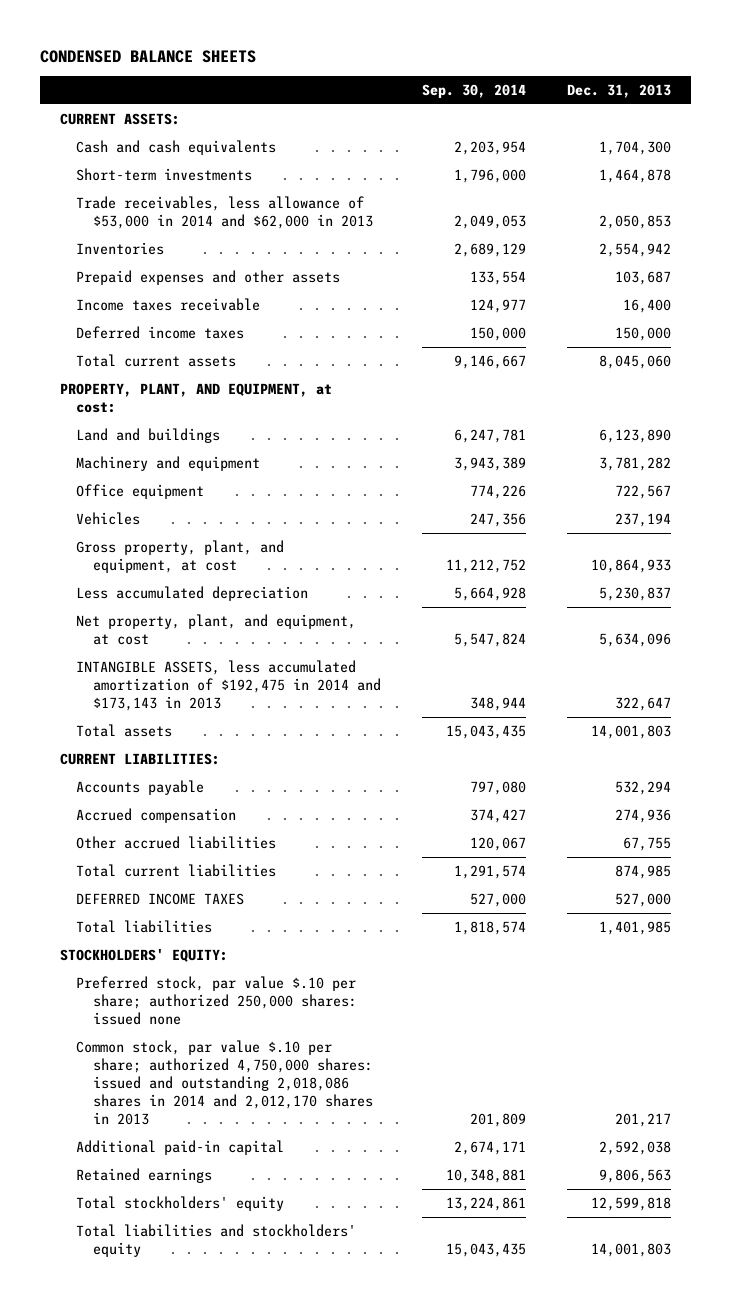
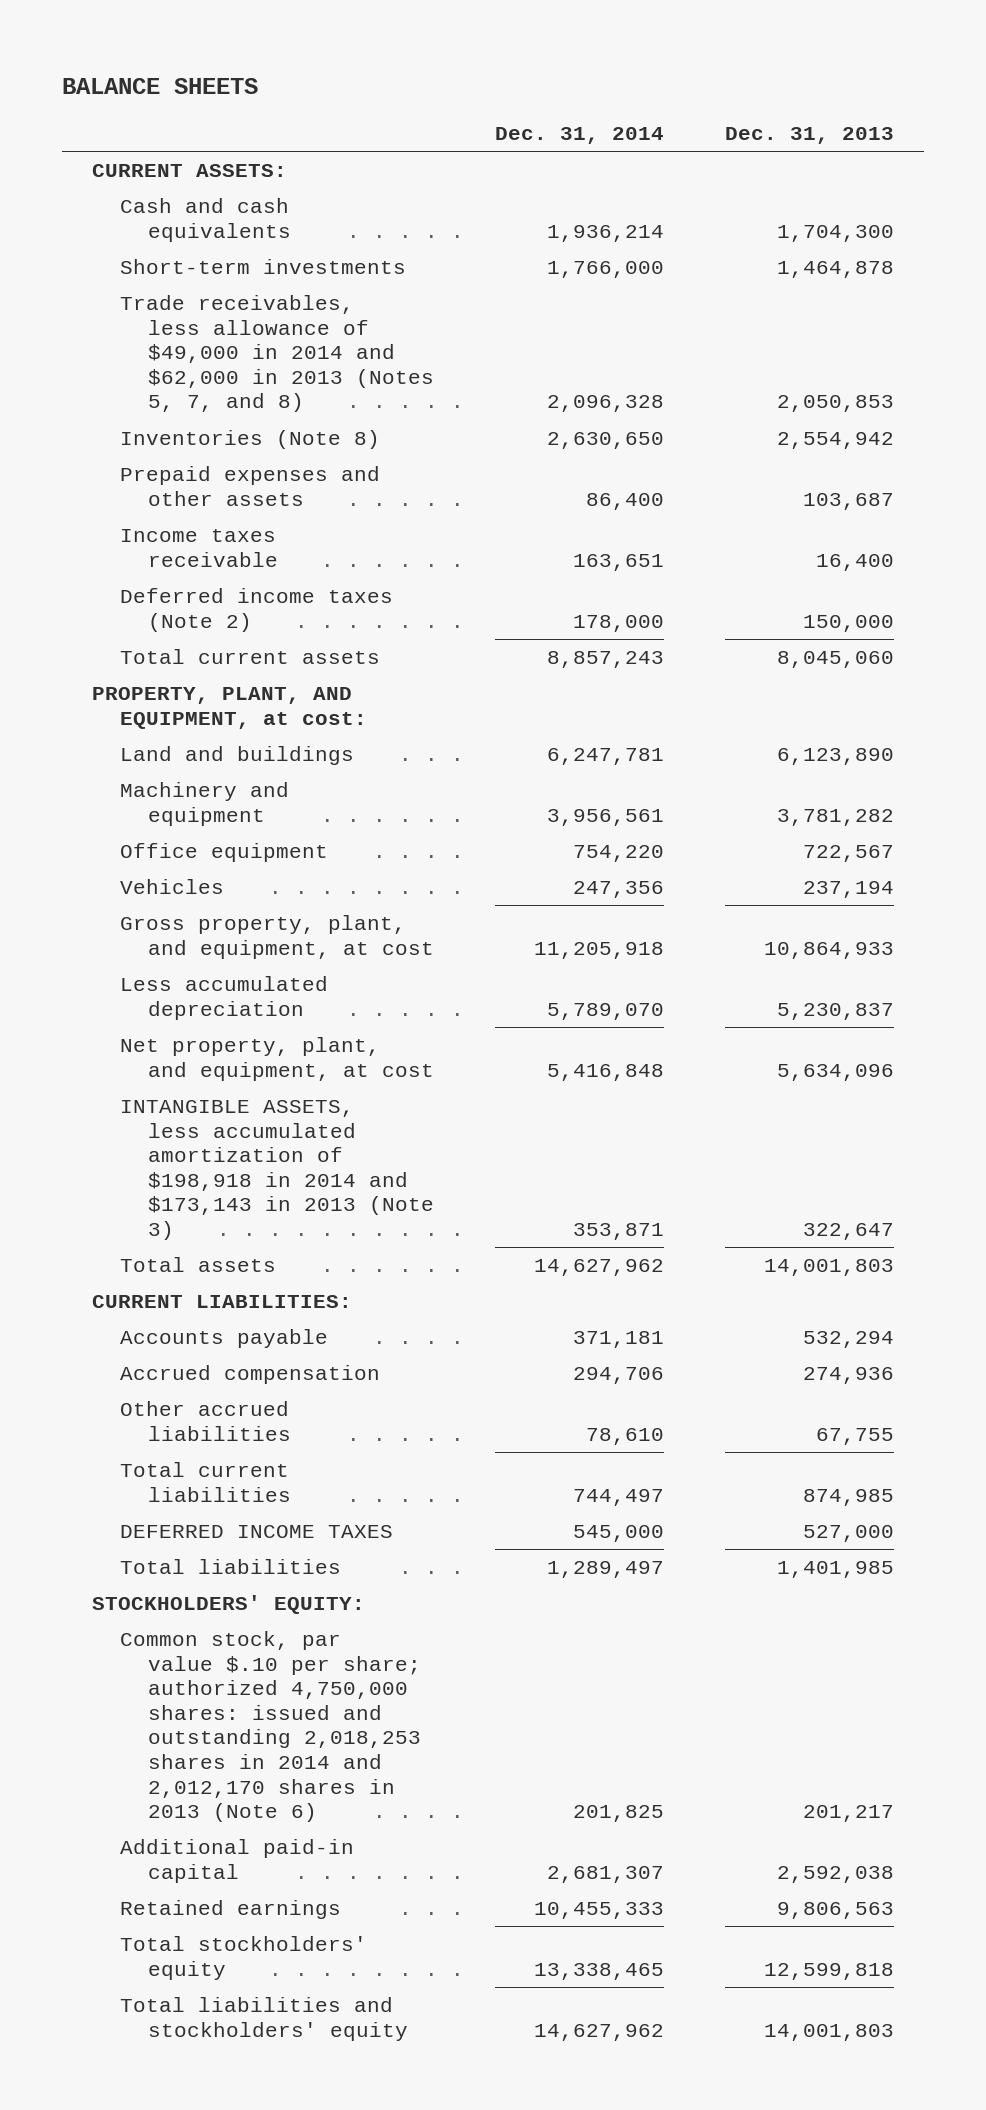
- CONDENSED BALANCE SHEETS
+ BALANCE SHEETS
- | Sep. 30, 2014 | Dec. 31, 2013
+ | Dec. 31, 2014 | Dec. 31, 2013
- Trade receivables, less allowance of $53,000 in 2014 and $62,000 in 2013 | 2,049,053 | 2,050,853
- Inventories | 2,689,129 | 2,554,942
+ Trade receivables, less allowance of $49,000 in 2014 and $62,000 in 2013 (Notes 5, 7, and 8) | 2,096,328 | 2,050,853
+ Inventories (Note 8) | 2,630,650 | 2,554,942
- Deferred income taxes | 150,000 | 150,000
+ Deferred income taxes (Note 2) | 178,000 | 150,000
- INTANGIBLE ASSETS, less accumulated amortization of $192,475 in 2014 and $173,143 in 2013 | 348,944 | 322,647
+ INTANGIBLE ASSETS, less accumulated amortization of $198,918 in 2014 and $173,143 in 2013 (Note 3) | 353,871 | 322,647
- Preferred stock, par value $.10 per share; authorized 250,000 shares: issued none
- Common stock, par value $.10 per share; authorized 4,750,000 shares: issued and outstanding 2,018,086 shares in 2014 and 2,012,170 shares in 2013 | 201,809 | 201,217
+ Common stock, par value $.10 per share; authorized 4,750,000 shares: issued and outstanding 2,018,253 shares in 2014 and 2,012,170 shares in 2013 (Note 6) | 201,825 | 201,217

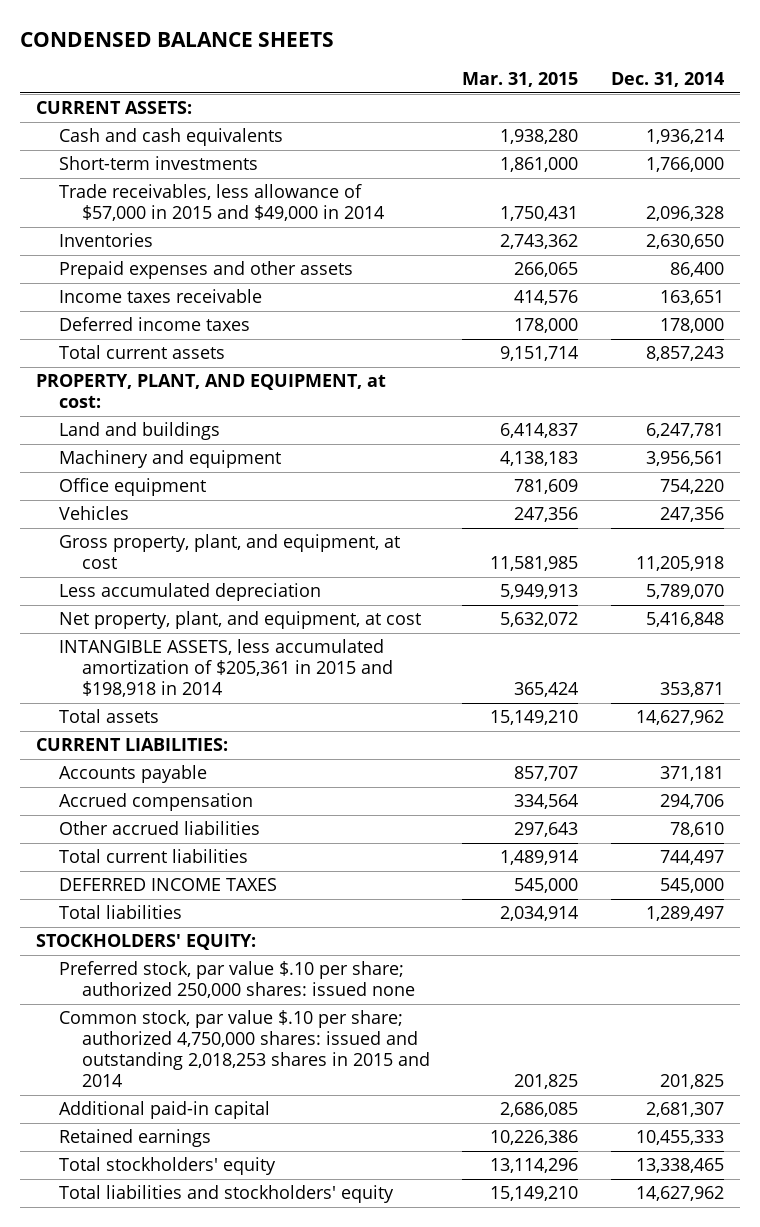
- BALANCE SHEETS
+ CONDENSED BALANCE SHEETS
- | Dec. 31, 2014 | Dec. 31, 2013
+ | Mar. 31, 2015 | Dec. 31, 2014
- Trade receivables, less allowance of $49,000 in 2014 and $62,000 in 2013 (Notes 5, 7, and 8) | 2,096,328 | 2,050,853
- Inventories (Note 8) | 2,630,650 | 2,554,942
+ Trade receivables, less allowance of $57,000 in 2015 and $49,000 in 2014 | 1,750,431 | 2,096,328
+ Inventories | 2,743,362 | 2,630,650
- Deferred income taxes (Note 2) | 178,000 | 150,000
+ Deferred income taxes | 178,000 | 178,000
- INTANGIBLE ASSETS, less accumulated amortization of $198,918 in 2014 and $173,143 in 2013 (Note 3) | 353,871 | 322,647
+ INTANGIBLE ASSETS, less accumulated amortization of $205,361 in 2015 and $198,918 in 2014 | 365,424 | 353,871
- Common stock, par value $.10 per share; authorized 4,750,000 shares: issued and outstanding 2,018,253 shares in 2014 and 2,012,170 shares in 2013 (Note 6) | 201,825 | 201,217
+ Preferred stock, par value $.10 per share; authorized 250,000 shares: issued none
+ Common stock, par value $.10 per share; authorized 4,750,000 shares: issued and outstanding 2,018,253 shares in 2015 and 2014 | 201,825 | 201,825

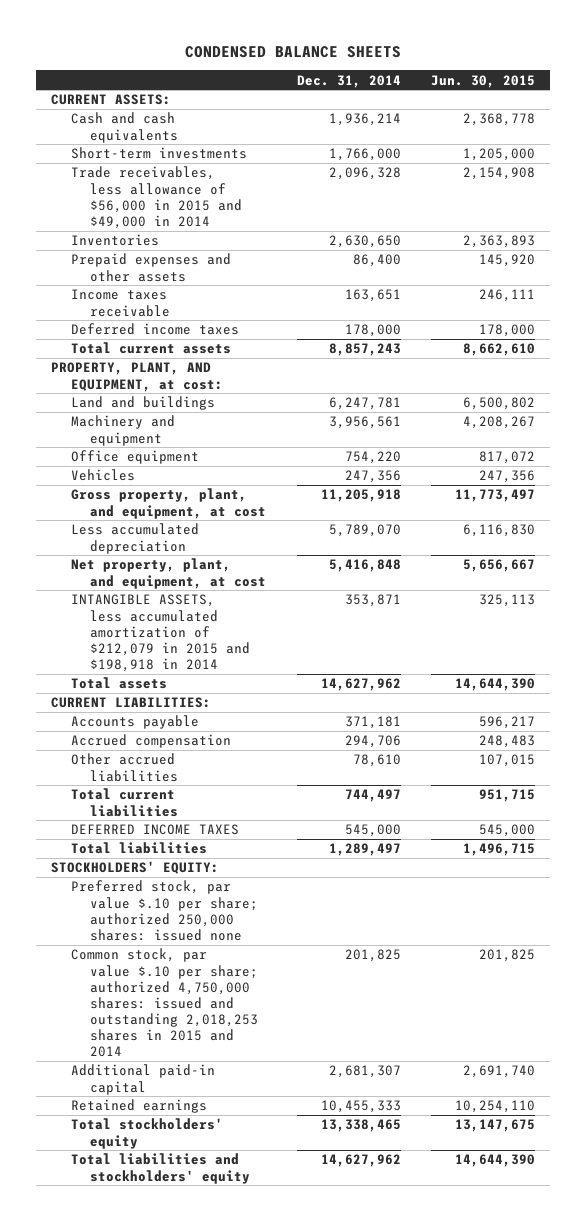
- | Mar. 31, 2015 | Dec. 31, 2014
+ | Dec. 31, 2014 | Jun. 30, 2015
- Trade receivables, less allowance of $57,000 in 2015 and $49,000 in 2014 | 1,750,431 | 2,096,328
+ Trade receivables, less allowance of $56,000 in 2015 and $49,000 in 2014 | 2,096,328 | 2,154,908
- INTANGIBLE ASSETS, less accumulated amortization of $205,361 in 2015 and $198,918 in 2014 | 365,424 | 353,871
+ INTANGIBLE ASSETS, less accumulated amortization of $212,079 in 2015 and $198,918 in 2014 | 353,871 | 325,113

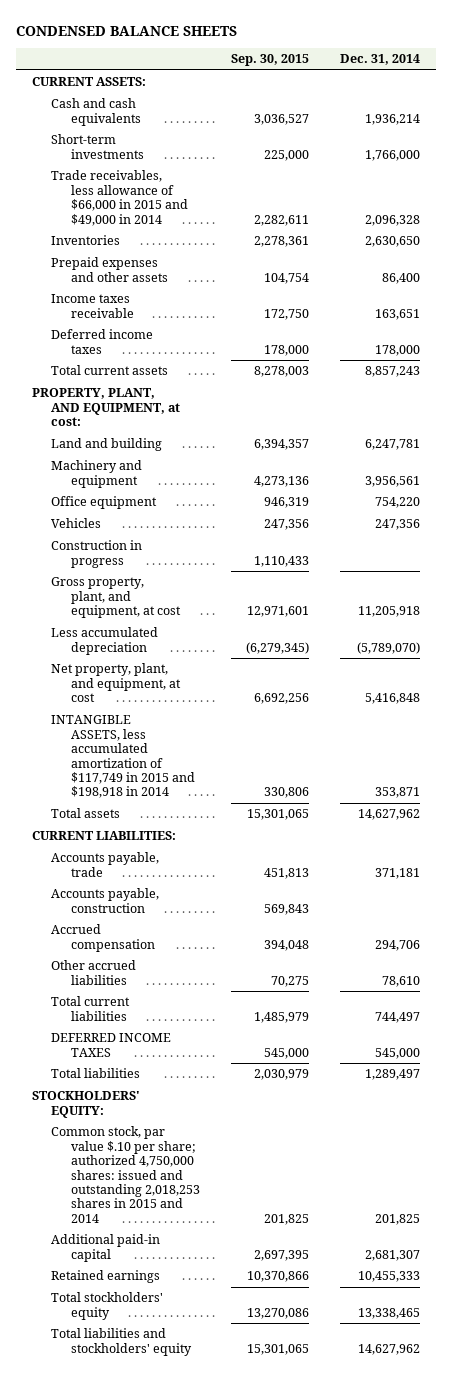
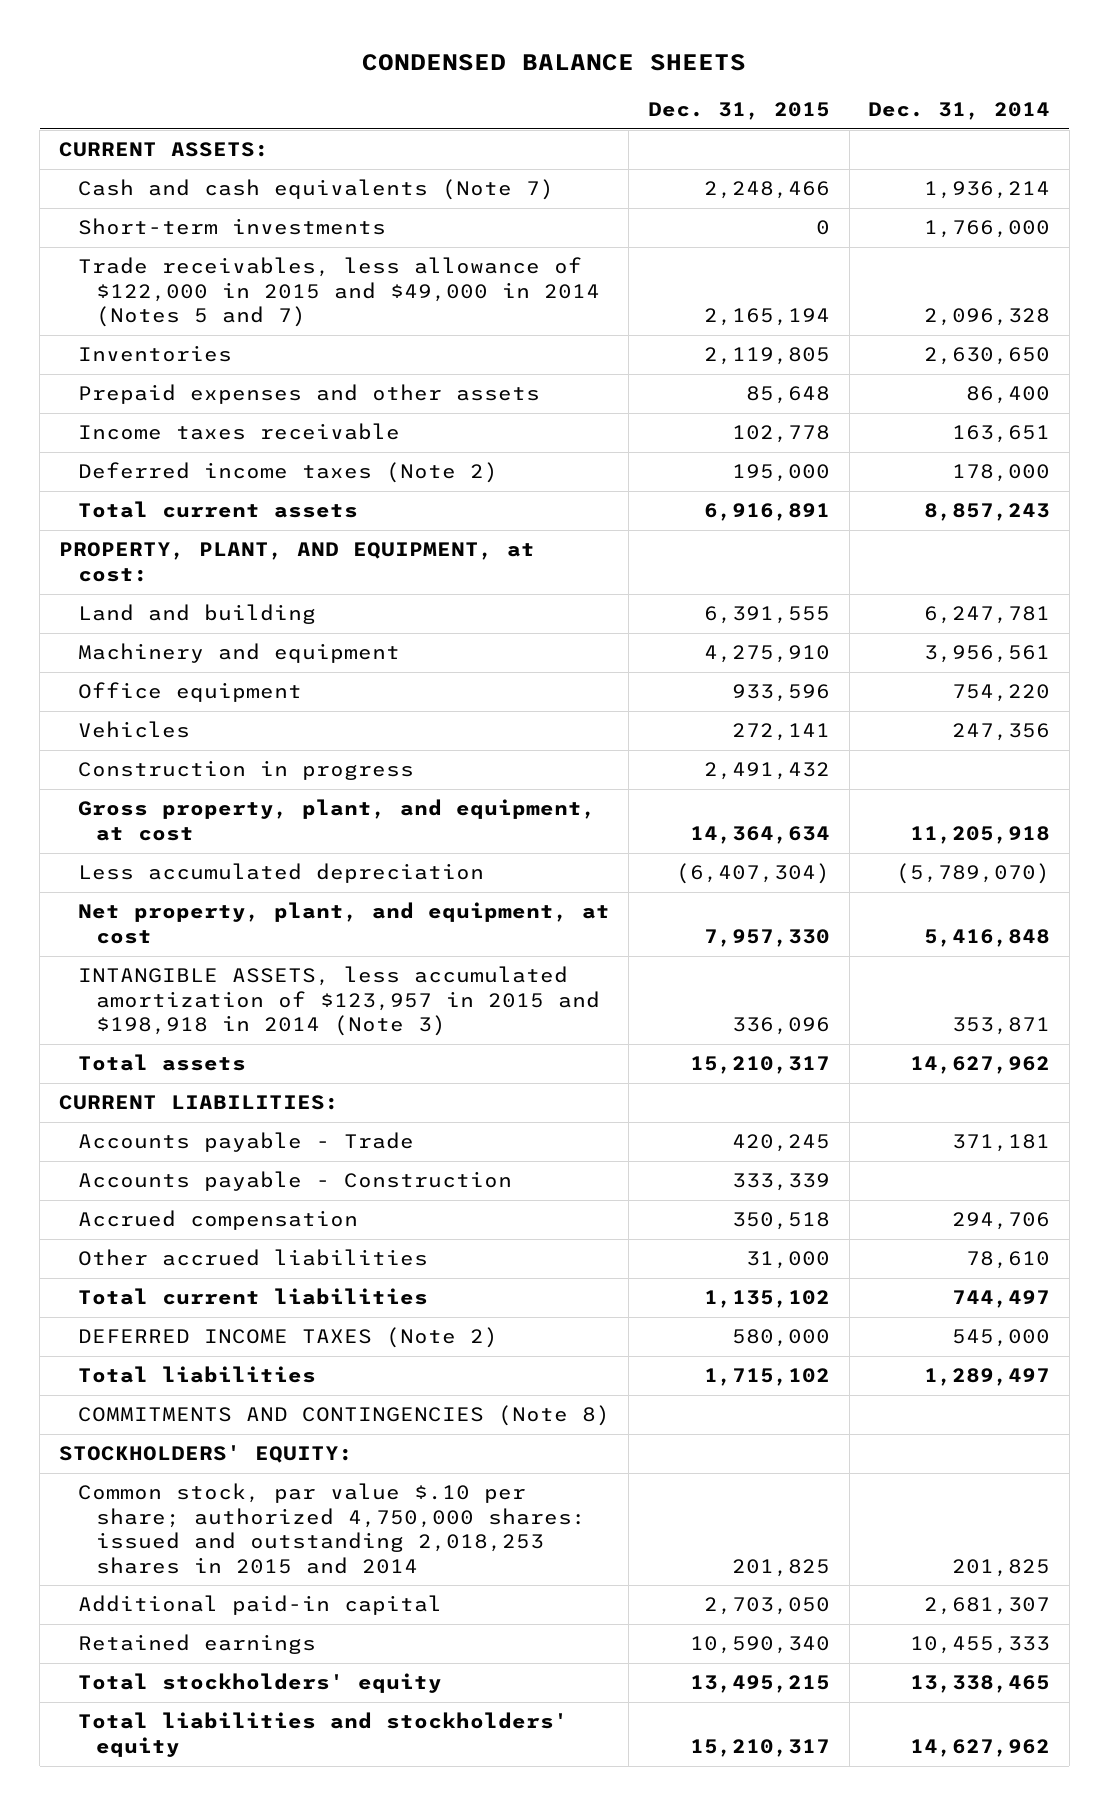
- | Sep. 30, 2015 | Dec. 31, 2014
+ | Dec. 31, 2015 | Dec. 31, 2014
- Cash and cash equivalents | 3,036,527 | 1,936,214
+ Cash and cash equivalents (Note 7) | 2,248,466 | 1,936,214
- Trade receivables, less allowance of $66,000 in 2015 and $49,000 in 2014 | 2,282,611 | 2,096,328
+ Trade receivables, less allowance of $122,000 in 2015 and $49,000 in 2014 (Notes 5 and 7) | 2,165,194 | 2,096,328
- Deferred income taxes | 178,000 | 178,000
+ Deferred income taxes (Note 2) | 195,000 | 178,000
- INTANGIBLE ASSETS, less accumulated amortization of $117,749 in 2015 and $198,918 in 2014 | 330,806 | 353,871
+ INTANGIBLE ASSETS, less accumulated amortization of $123,957 in 2015 and $198,918 in 2014 (Note 3) | 336,096 | 353,871
- Accounts payable, trade | 451,813 | 371,181
- Accounts payable, construction | 569,843 |
+ Accounts payable - Trade | 420,245 | 371,181
+ Accounts payable - Construction | 333,339 |
- DEFERRED INCOME TAXES | 545,000 | 545,000
+ DEFERRED INCOME TAXES (Note 2) | 580,000 | 545,000
+ COMMITMENTS AND CONTINGENCIES (Note 8)

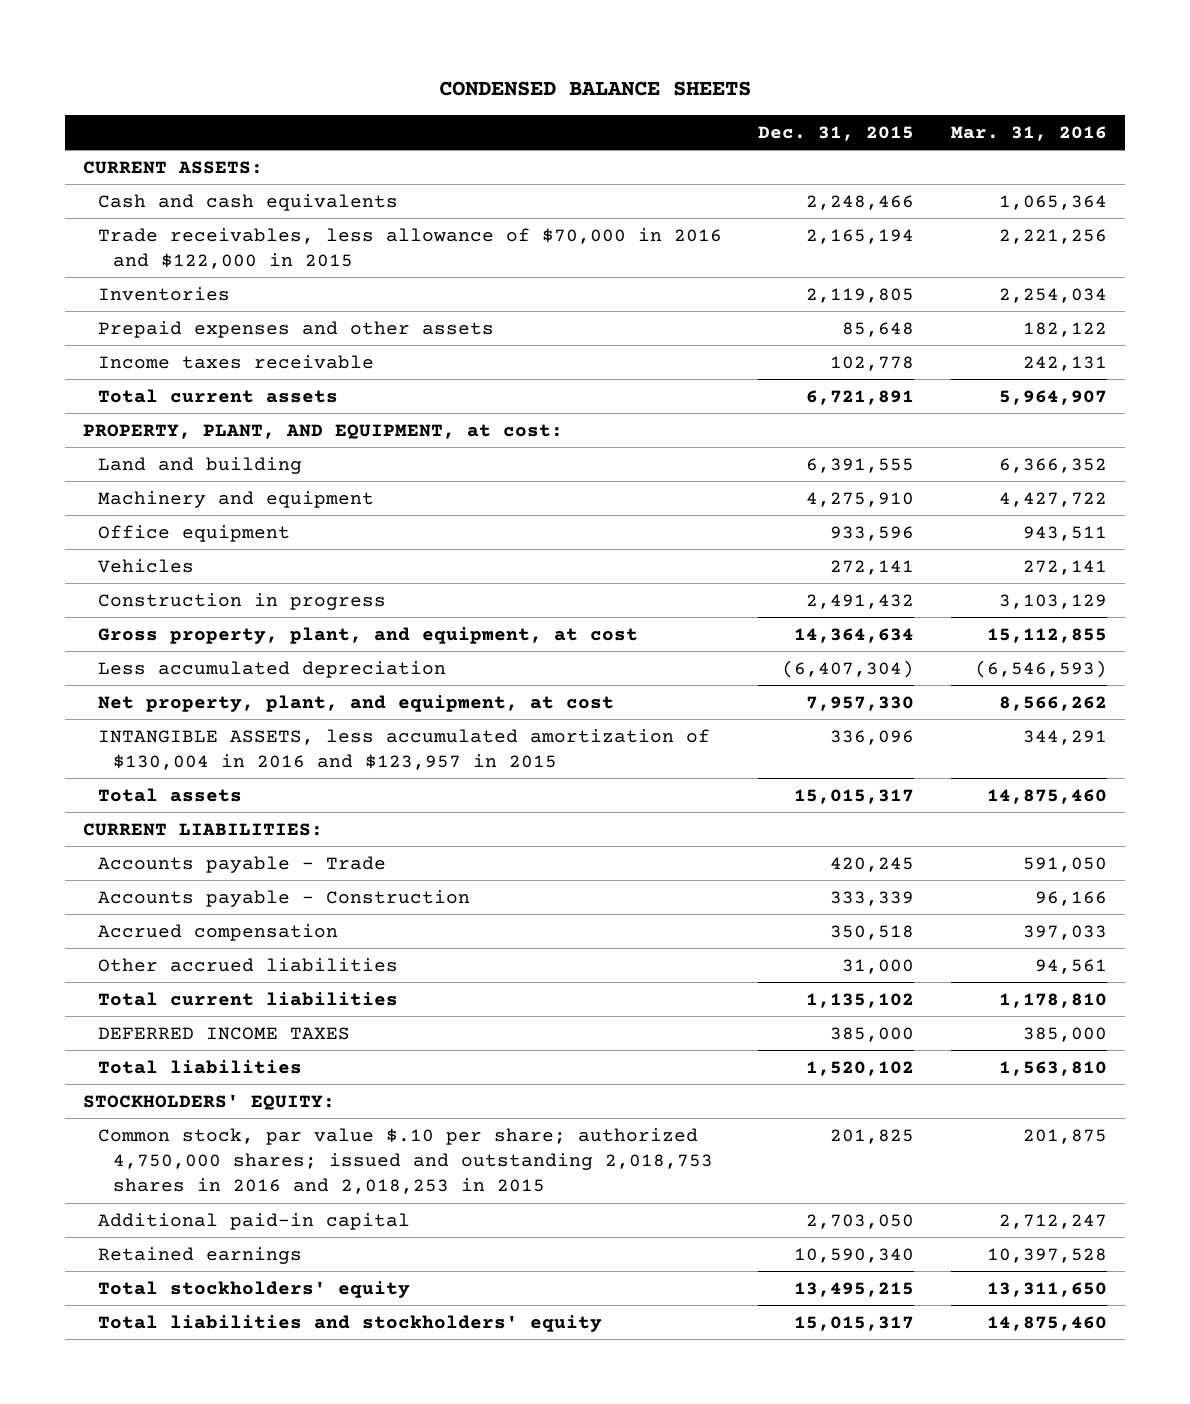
- | Dec. 31, 2015 | Dec. 31, 2014
+ | Dec. 31, 2015 | Mar. 31, 2016
- Cash and cash equivalents (Note 7) | 2,248,466 | 1,936,214
- Short-term investments | 0 | 1,766,000
- Trade receivables, less allowance of $122,000 in 2015 and $49,000 in 2014 (Notes 5 and 7) | 2,165,194 | 2,096,328
+ Cash and cash equivalents | 2,248,466 | 1,065,364
+ Trade receivables, less allowance of $70,000 in 2016 and $122,000 in 2015 | 2,165,194 | 2,221,256
- Deferred income taxes (Note 2) | 195,000 | 178,000
- Total current assets | 6,916,891 | 8,857,243
+ Total current assets | 6,721,891 | 5,964,907
- INTANGIBLE ASSETS, less accumulated amortization of $123,957 in 2015 and $198,918 in 2014 (Note 3) | 336,096 | 353,871
- Total assets | 15,210,317 | 14,627,962
+ INTANGIBLE ASSETS, less accumulated amortization of $130,004 in 2016 and $123,957 in 2015 | 336,096 | 344,291
+ Total assets | 15,015,317 | 14,875,460
- DEFERRED INCOME TAXES (Note 2) | 580,000 | 545,000
- Total liabilities | 1,715,102 | 1,289,497
- COMMITMENTS AND CONTINGENCIES (Note 8)
+ DEFERRED INCOME TAXES | 385,000 | 385,000
+ Total liabilities | 1,520,102 | 1,563,810
- Common stock, par value $.10 per share; authorized 4,750,000 shares: issued and outstanding 2,018,253 shares in 2015 and 2014 | 201,825 | 201,825
+ Common stock, par value $.10 per share; authorized 4,750,000 shares; issued and outstanding 2,018,753 shares in 2016 and 2,018,253 in 2015 | 201,825 | 201,875
- Total liabilities and stockholders' equity | 15,210,317 | 14,627,962
+ Total liabilities and stockholders' equity | 15,015,317 | 14,875,460

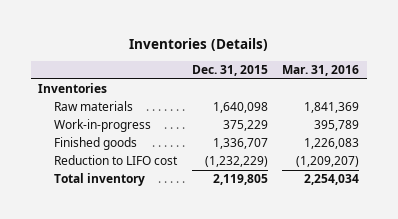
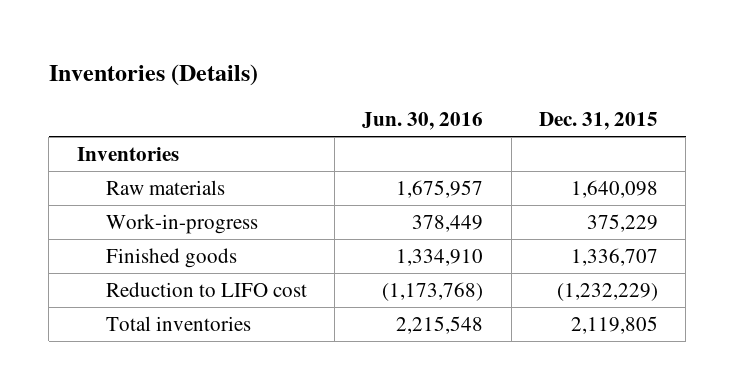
- | Dec. 31, 2015 | Mar. 31, 2016
+ | Jun. 30, 2016 | Dec. 31, 2015
- Total inventory | 2,119,805 | 2,254,034
+ Total inventories | 2,215,548 | 2,119,805

